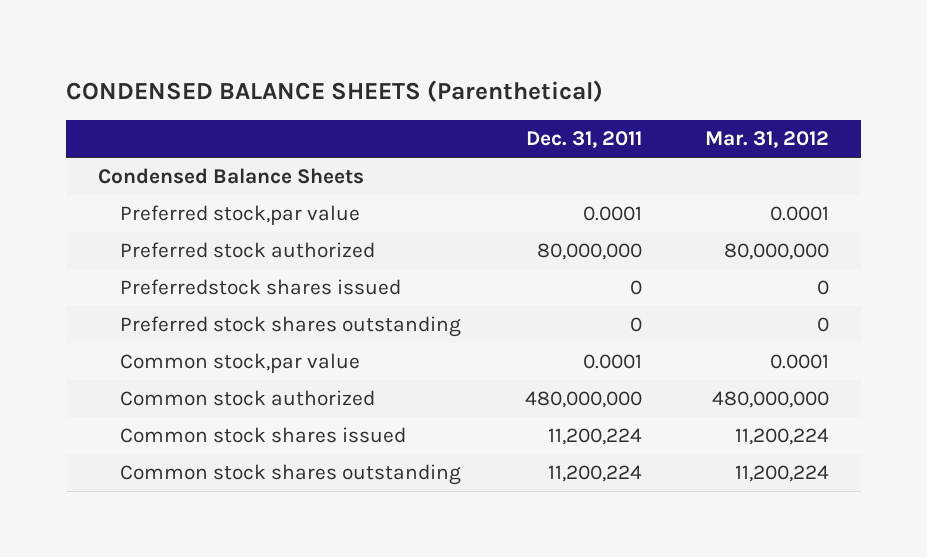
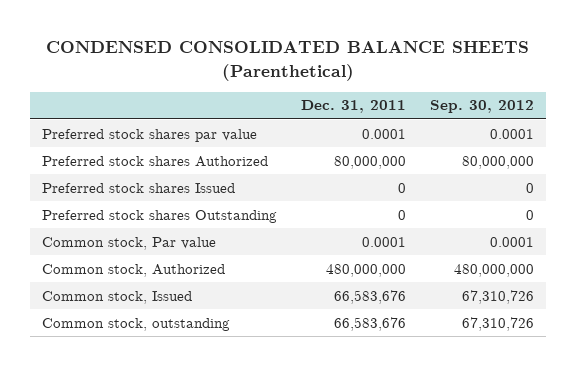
- CONDENSED BALANCE SHEETS (Parenthetical)
+ CONDENSED CONSOLIDATED BALANCE SHEETS (Parenthetical)
- | Dec. 31, 2011 | Mar. 31, 2012
+ | Dec. 31, 2011 | Sep. 30, 2012
- Condensed Balance Sheets
- Preferred stock,par value | 0.0001 | 0.0001
- Preferred stock authorized | 80,000,000 | 80,000,000
- Preferredstock shares issued | 0 | 0
- Preferred stock shares outstanding | 0 | 0
- Common stock,par value | 0.0001 | 0.0001
- Common stock authorized | 480,000,000 | 480,000,000
- Common stock shares issued | 11,200,224 | 11,200,224
- Common stock shares outstanding | 11,200,224 | 11,200,224
+ Preferred stock shares par value | 0.0001 | 0.0001
+ Preferred stock shares Authorized | 80,000,000 | 80,000,000
+ Preferred stock shares Issued | 0 | 0
+ Preferred stock shares Outstanding | 0 | 0
+ Common stock, Par value | 0.0001 | 0.0001
+ Common stock, Authorized | 480,000,000 | 480,000,000
+ Common stock, Issued | 66,583,676 | 67,310,726
+ Common stock, outstanding | 66,583,676 | 67,310,726

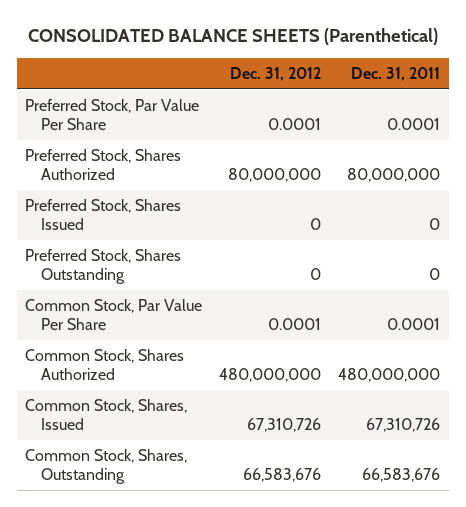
- CONDENSED CONSOLIDATED BALANCE SHEETS (Parenthetical)
+ CONSOLIDATED BALANCE SHEETS (Parenthetical)
- | Dec. 31, 2011 | Sep. 30, 2012
+ | Dec. 31, 2012 | Dec. 31, 2011
- Preferred stock shares par value | 0.0001 | 0.0001
- Preferred stock shares Authorized | 80,000,000 | 80,000,000
- Preferred stock shares Issued | 0 | 0
- Preferred stock shares Outstanding | 0 | 0
- Common stock, Par value | 0.0001 | 0.0001
- Common stock, Authorized | 480,000,000 | 480,000,000
- Common stock, Issued | 66,583,676 | 67,310,726
- Common stock, outstanding | 66,583,676 | 67,310,726
+ Preferred Stock, Par Value Per Share | 0.0001 | 0.0001
+ Preferred Stock, Shares Authorized | 80,000,000 | 80,000,000
+ Preferred Stock, Shares Issued | 0 | 0
+ Preferred Stock, Shares Outstanding | 0 | 0
+ Common Stock, Par Value Per Share | 0.0001 | 0.0001
+ Common Stock, Shares Authorized | 480,000,000 | 480,000,000
+ Common Stock, Shares, Issued | 67,310,726 | 67,310,726
+ Common Stock, Shares, Outstanding | 66,583,676 | 66,583,676

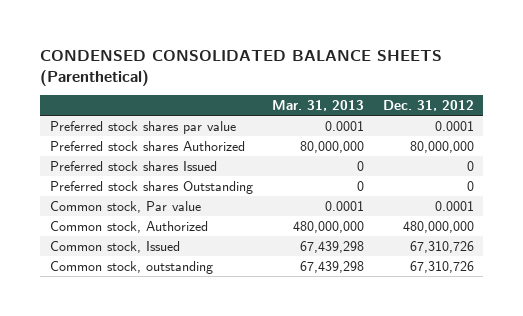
- CONSOLIDATED BALANCE SHEETS (Parenthetical)
+ CONDENSED CONSOLIDATED BALANCE SHEETS (Parenthetical)
- | Dec. 31, 2012 | Dec. 31, 2011
+ | Mar. 31, 2013 | Dec. 31, 2012
- Preferred Stock, Par Value Per Share | 0.0001 | 0.0001
- Preferred Stock, Shares Authorized | 80,000,000 | 80,000,000
- Preferred Stock, Shares Issued | 0 | 0
- Preferred Stock, Shares Outstanding | 0 | 0
- Common Stock, Par Value Per Share | 0.0001 | 0.0001
- Common Stock, Shares Authorized | 480,000,000 | 480,000,000
- Common Stock, Shares, Issued | 67,310,726 | 67,310,726
- Common Stock, Shares, Outstanding | 66,583,676 | 66,583,676
+ Preferred stock shares par value | 0.0001 | 0.0001
+ Preferred stock shares Authorized | 80,000,000 | 80,000,000
+ Preferred stock shares Issued | 0 | 0
+ Preferred stock shares Outstanding | 0 | 0
+ Common stock, Par value | 0.0001 | 0.0001
+ Common stock, Authorized | 480,000,000 | 480,000,000
+ Common stock, Issued | 67,439,298 | 67,310,726
+ Common stock, outstanding | 67,439,298 | 67,310,726

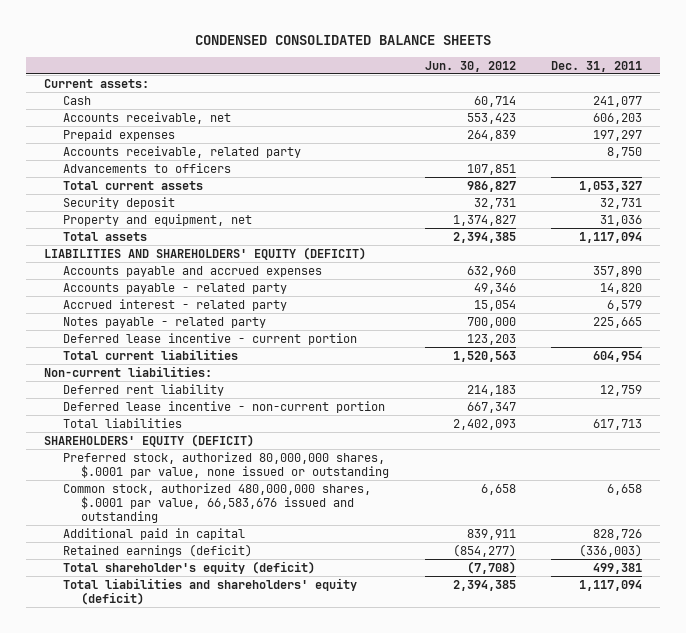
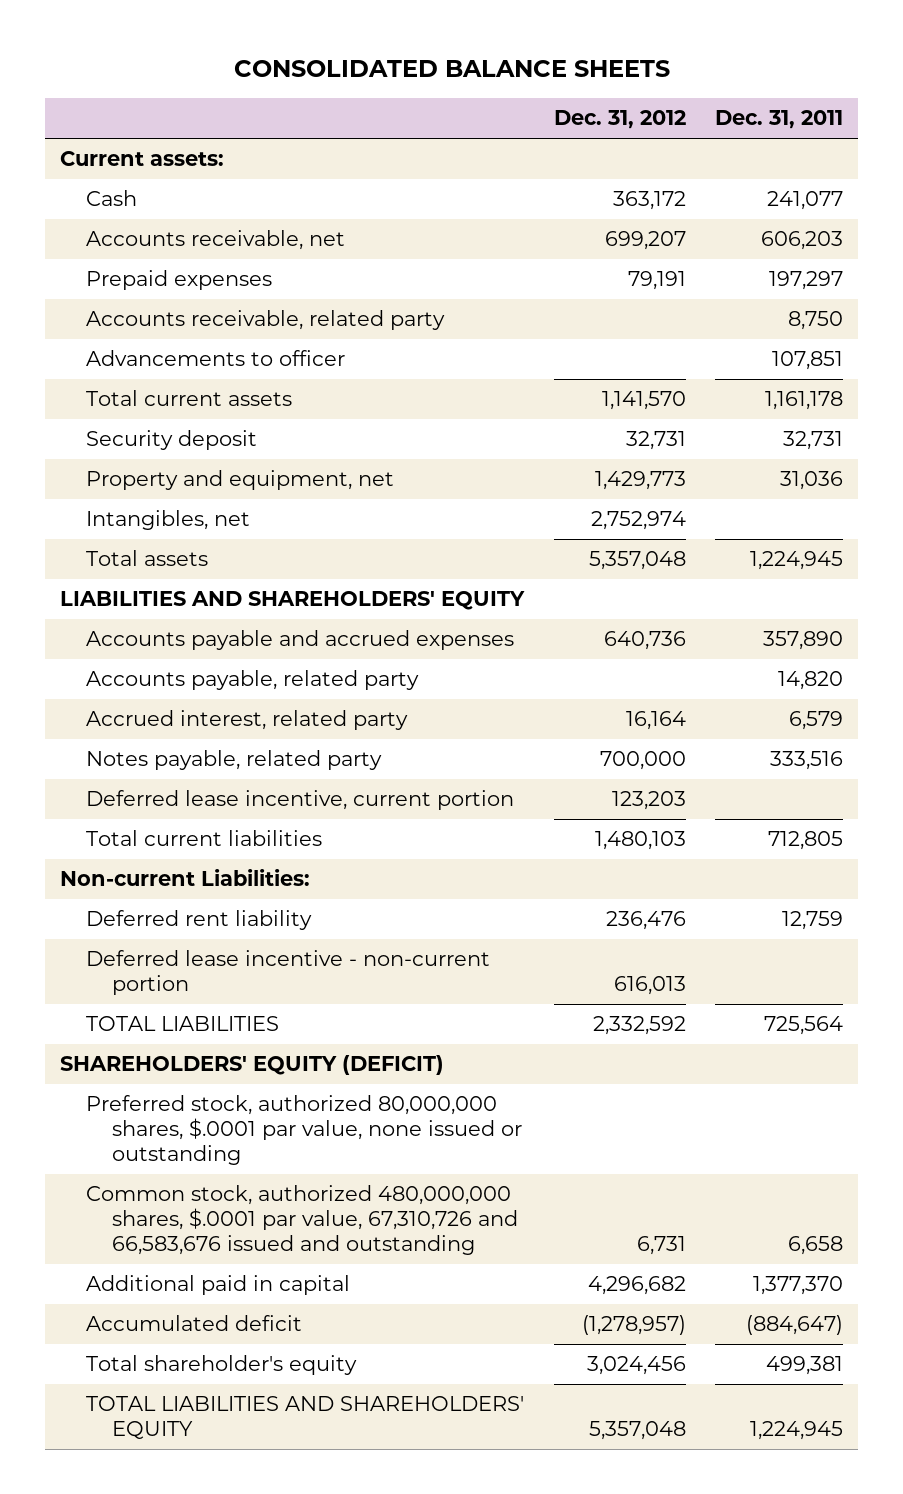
- CONDENSED CONSOLIDATED BALANCE SHEETS
+ CONSOLIDATED BALANCE SHEETS
- | Jun. 30, 2012 | Dec. 31, 2011
+ | Dec. 31, 2012 | Dec. 31, 2011
- Advancements to officers | 107,851 |
- Total current assets | 986,827 | 1,053,327
+ Advancements to officer | | 107,851
+ Total current assets | 1,141,570 | 1,161,178
- Total assets | 2,394,385 | 1,117,094
- LIABILITIES AND SHAREHOLDERS' EQUITY (DEFICIT)
+ Intangibles, net | 2,752,974 |
+ Total assets | 5,357,048 | 1,224,945
+ LIABILITIES AND SHAREHOLDERS' EQUITY
- Accounts payable - related party | 49,346 | 14,820
- Accrued interest - related party | 15,054 | 6,579
- Notes payable - related party | 700,000 | 225,665
- Deferred lease incentive - current portion | 123,203 |
- Total current liabilities | 1,520,563 | 604,954
- Non-current liabilities:
+ Accounts payable, related party | | 14,820
+ Accrued interest, related party | 16,164 | 6,579
+ Notes payable, related party | 700,000 | 333,516
+ Deferred lease incentive, current portion | 123,203 |
+ Total current liabilities | 1,480,103 | 712,805
+ Non-current Liabilities:
- Total liabilities | 2,402,093 | 617,713
+ TOTAL LIABILITIES | 2,332,592 | 725,564
- Common stock, authorized 480,000,000 shares, $.0001 par value, 66,583,676 issued and outstanding | 6,658 | 6,658
- Additional paid in capital | 839,911 | 828,726
- Retained earnings (deficit) | (854,277) | (336,003)
- Total shareholder's equity (deficit) | (7,708) | 499,381
- Total liabilities and shareholders' equity (deficit) | 2,394,385 | 1,117,094
+ Common stock, authorized 480,000,000 shares, $.0001 par value, 67,310,726 and 66,583,676 issued and outstanding | 6,731 | 6,658
+ Additional paid in capital | 4,296,682 | 1,377,370
+ Accumulated deficit | (1,278,957) | (884,647)
+ Total shareholder's equity | 3,024,456 | 499,381
+ TOTAL LIABILITIES AND SHAREHOLDERS' EQUITY | 5,357,048 | 1,224,945

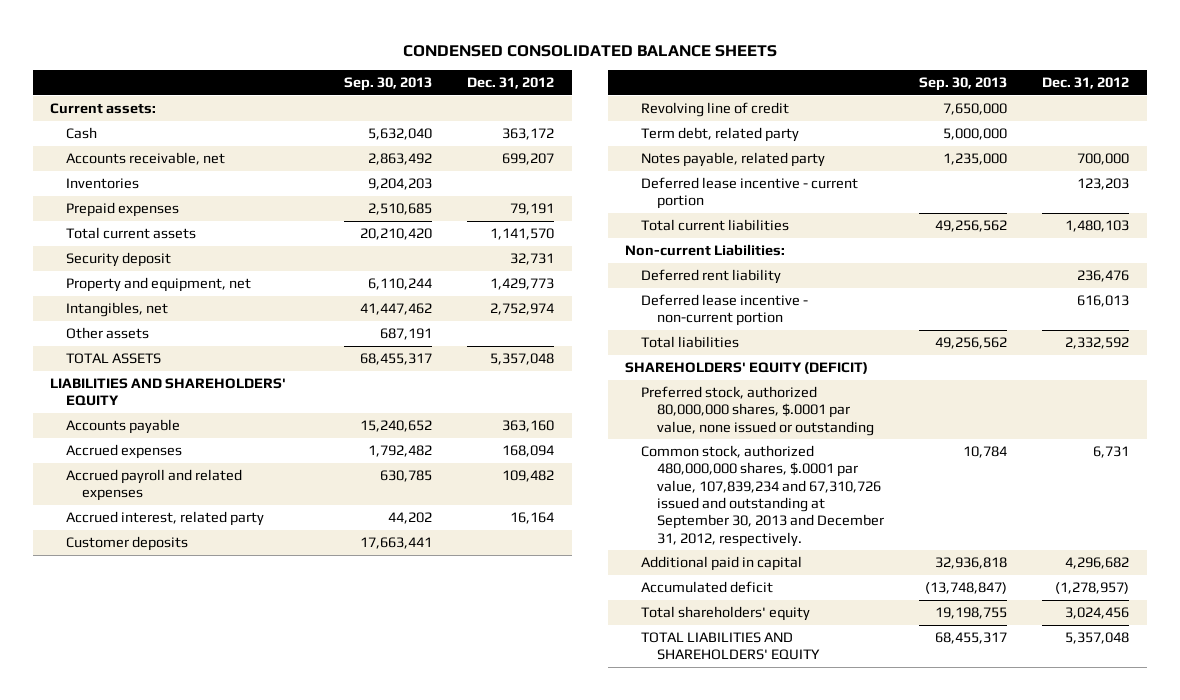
- CONSOLIDATED BALANCE SHEETS
+ CONDENSED CONSOLIDATED BALANCE SHEETS
- | Dec. 31, 2012 | Dec. 31, 2011
+ | Sep. 30, 2013 | Dec. 31, 2012
+ Inventories | 9,204,203 |
- Accounts receivable, related party | | 8,750
- Advancements to officer | | 107,851
- Total assets | 5,357,048 | 1,224,945
+ Other assets | 687,191 |
+ TOTAL ASSETS | 68,455,317 | 5,357,048
- Accounts payable and accrued expenses | 640,736 | 357,890
- Accounts payable, related party | | 14,820
+ Accounts payable | 15,240,652 | 363,160
+ Accrued expenses | 1,792,482 | 168,094
+ Accrued payroll and related expenses | 630,785 | 109,482
+ Customer deposits | 17,663,441 |
+ Revolving line of credit | 7,650,000 |
+ Term debt, related party | 5,000,000 |
- Deferred lease incentive, current portion | 123,203 |
+ Deferred lease incentive - current portion | | 123,203
- TOTAL LIABILITIES | 2,332,592 | 725,564
+ Total liabilities | 49,256,562 | 2,332,592
- Common stock, authorized 480,000,000 shares, $.0001 par value, 67,310,726 and 66,583,676 issued and outstanding | 6,731 | 6,658
+ Common stock, authorized 480,000,000 shares, $.0001 par value, 107,839,234 and 67,310,726 issued and outstanding at September 30, 2013 and December 31, 2012, respectively. | 10,784 | 6,731
- Total shareholder's equity | 3,024,456 | 499,381
+ Total shareholders' equity | 19,198,755 | 3,024,456

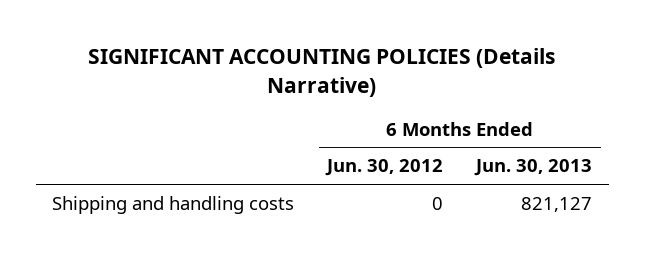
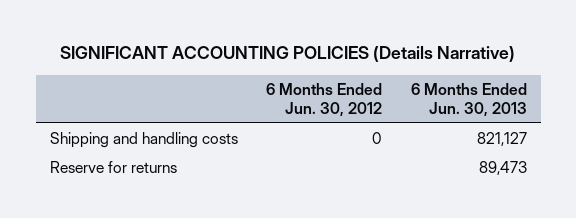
+ Reserve for returns | | 89,473

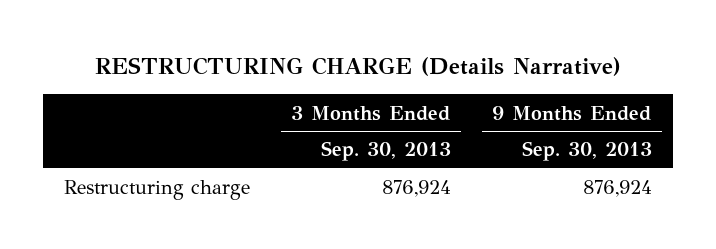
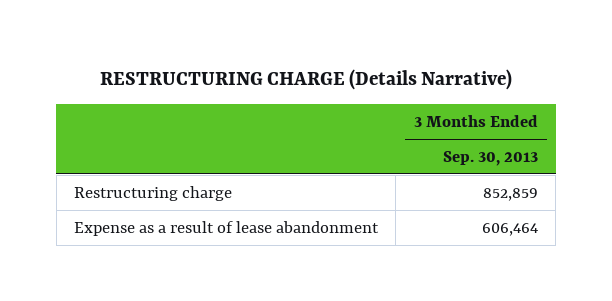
- | 3 Months Ended Sep. 30, 2013 | 9 Months Ended Sep. 30, 2013
+ | 3 Months Ended Sep. 30, 2013
- Restructuring charge | 876,924 | 876,924
+ Restructuring charge | 852,859
+ Expense as a result of lease abandonment | 606,464

